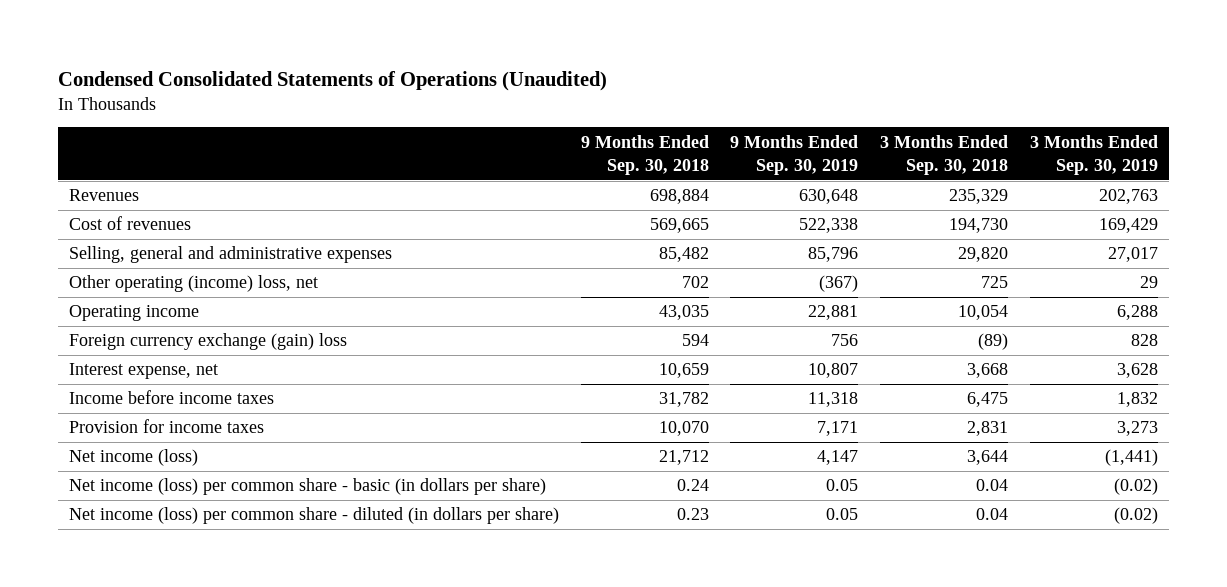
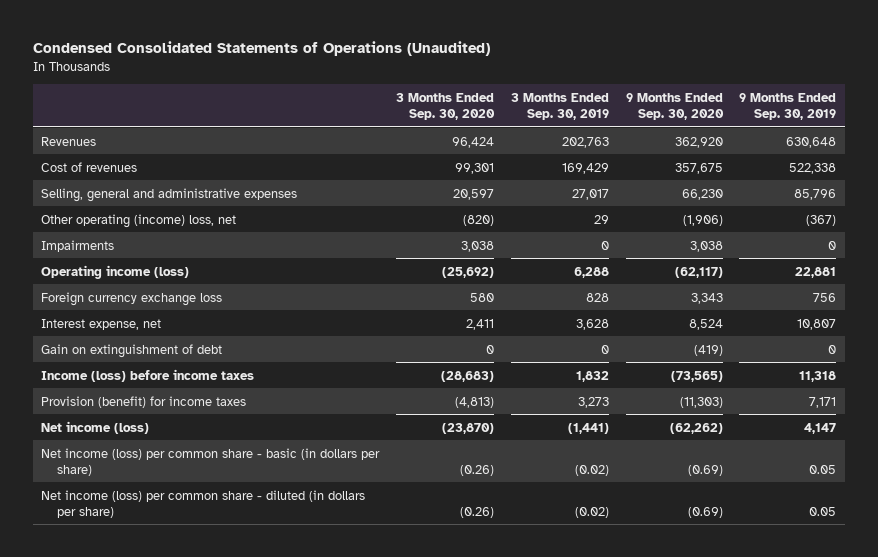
- | 9 Months Ended Sep. 30, 2018 | 9 Months Ended Sep. 30, 2019 | 3 Months Ended Sep. 30, 2018 | 3 Months Ended Sep. 30, 2019
+ | 3 Months Ended Sep. 30, 2020 | 3 Months Ended Sep. 30, 2019 | 9 Months Ended Sep. 30, 2020 | 9 Months Ended Sep. 30, 2019
- Operating income | 43,035 | 22,881 | 10,054 | 6,288
- Foreign currency exchange (gain) loss | 594 | 756 | (89) | 828
+ Impairments | 3,038 | 0 | 3,038 | 0
+ Operating income (loss) | (25,692) | 6,288 | (62,117) | 22,881
+ Foreign currency exchange loss | 580 | 828 | 3,343 | 756
- Income before income taxes | 31,782 | 11,318 | 6,475 | 1,832
- Provision for income taxes | 10,070 | 7,171 | 2,831 | 3,273
+ Gain on extinguishment of debt | 0 | 0 | (419) | 0
+ Income (loss) before income taxes | (28,683) | 1,832 | (73,565) | 11,318
+ Provision (benefit) for income taxes | (4,813) | 3,273 | (11,303) | 7,171

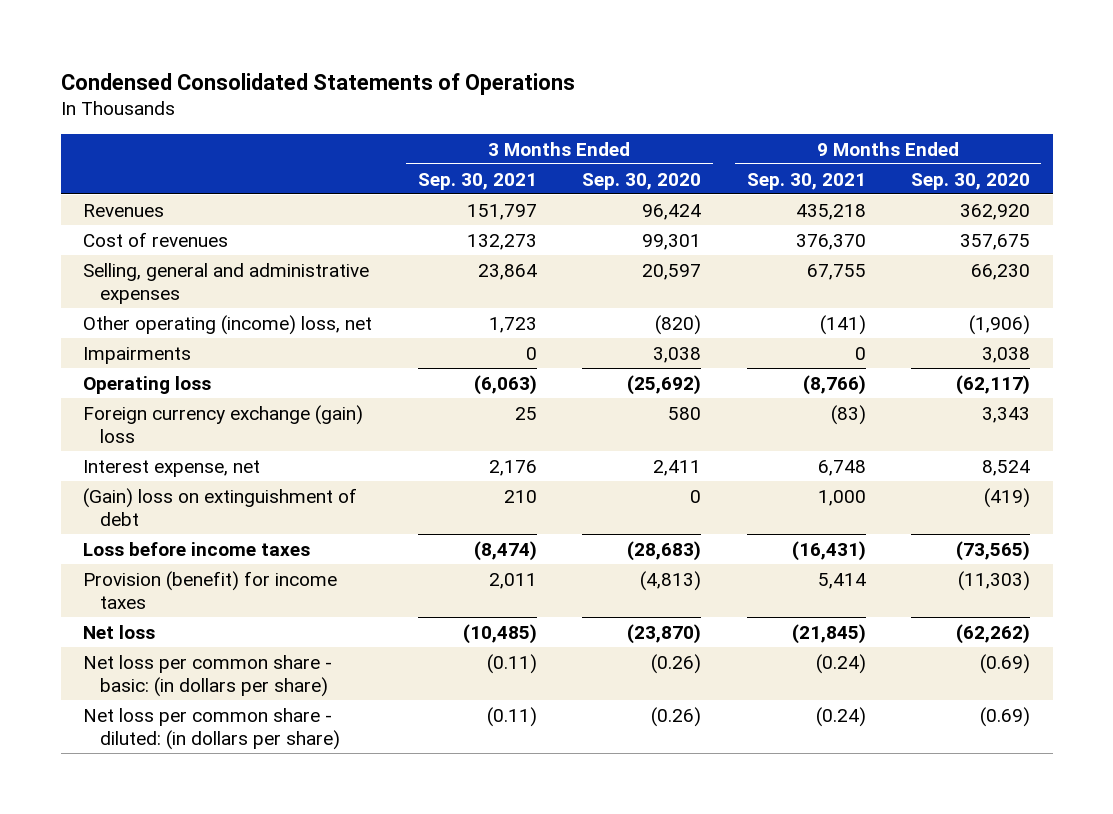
- Condensed Consolidated Statements of Operations (Unaudited)
+ Condensed Consolidated Statements of Operations
- | 3 Months Ended Sep. 30, 2020 | 3 Months Ended Sep. 30, 2019 | 9 Months Ended Sep. 30, 2020 | 9 Months Ended Sep. 30, 2019
+ | 3 Months Ended Sep. 30, 2021 | 3 Months Ended Sep. 30, 2020 | 9 Months Ended Sep. 30, 2021 | 9 Months Ended Sep. 30, 2020
- Operating income (loss) | (25,692) | 6,288 | (62,117) | 22,881
- Foreign currency exchange loss | 580 | 828 | 3,343 | 756
+ Operating loss | (6,063) | (25,692) | (8,766) | (62,117)
+ Foreign currency exchange (gain) loss | 25 | 580 | (83) | 3,343
- Gain on extinguishment of debt | 0 | 0 | (419) | 0
- Income (loss) before income taxes | (28,683) | 1,832 | (73,565) | 11,318
+ (Gain) loss on extinguishment of debt | 210 | 0 | 1,000 | (419)
+ Loss before income taxes | (8,474) | (28,683) | (16,431) | (73,565)
- Net income (loss) | (23,870) | (1,441) | (62,262) | 4,147
- Net income (loss) per common share - basic (in dollars per share) | (0.26) | (0.02) | (0.69) | 0.05
- Net income (loss) per common share - diluted (in dollars per share) | (0.26) | (0.02) | (0.69) | 0.05
+ Net loss | (10,485) | (23,870) | (21,845) | (62,262)
+ Net loss per common share - basic: (in dollars per share) | (0.11) | (0.26) | (0.24) | (0.69)
+ Net loss per common share - diluted: (in dollars per share) | (0.11) | (0.26) | (0.24) | (0.69)

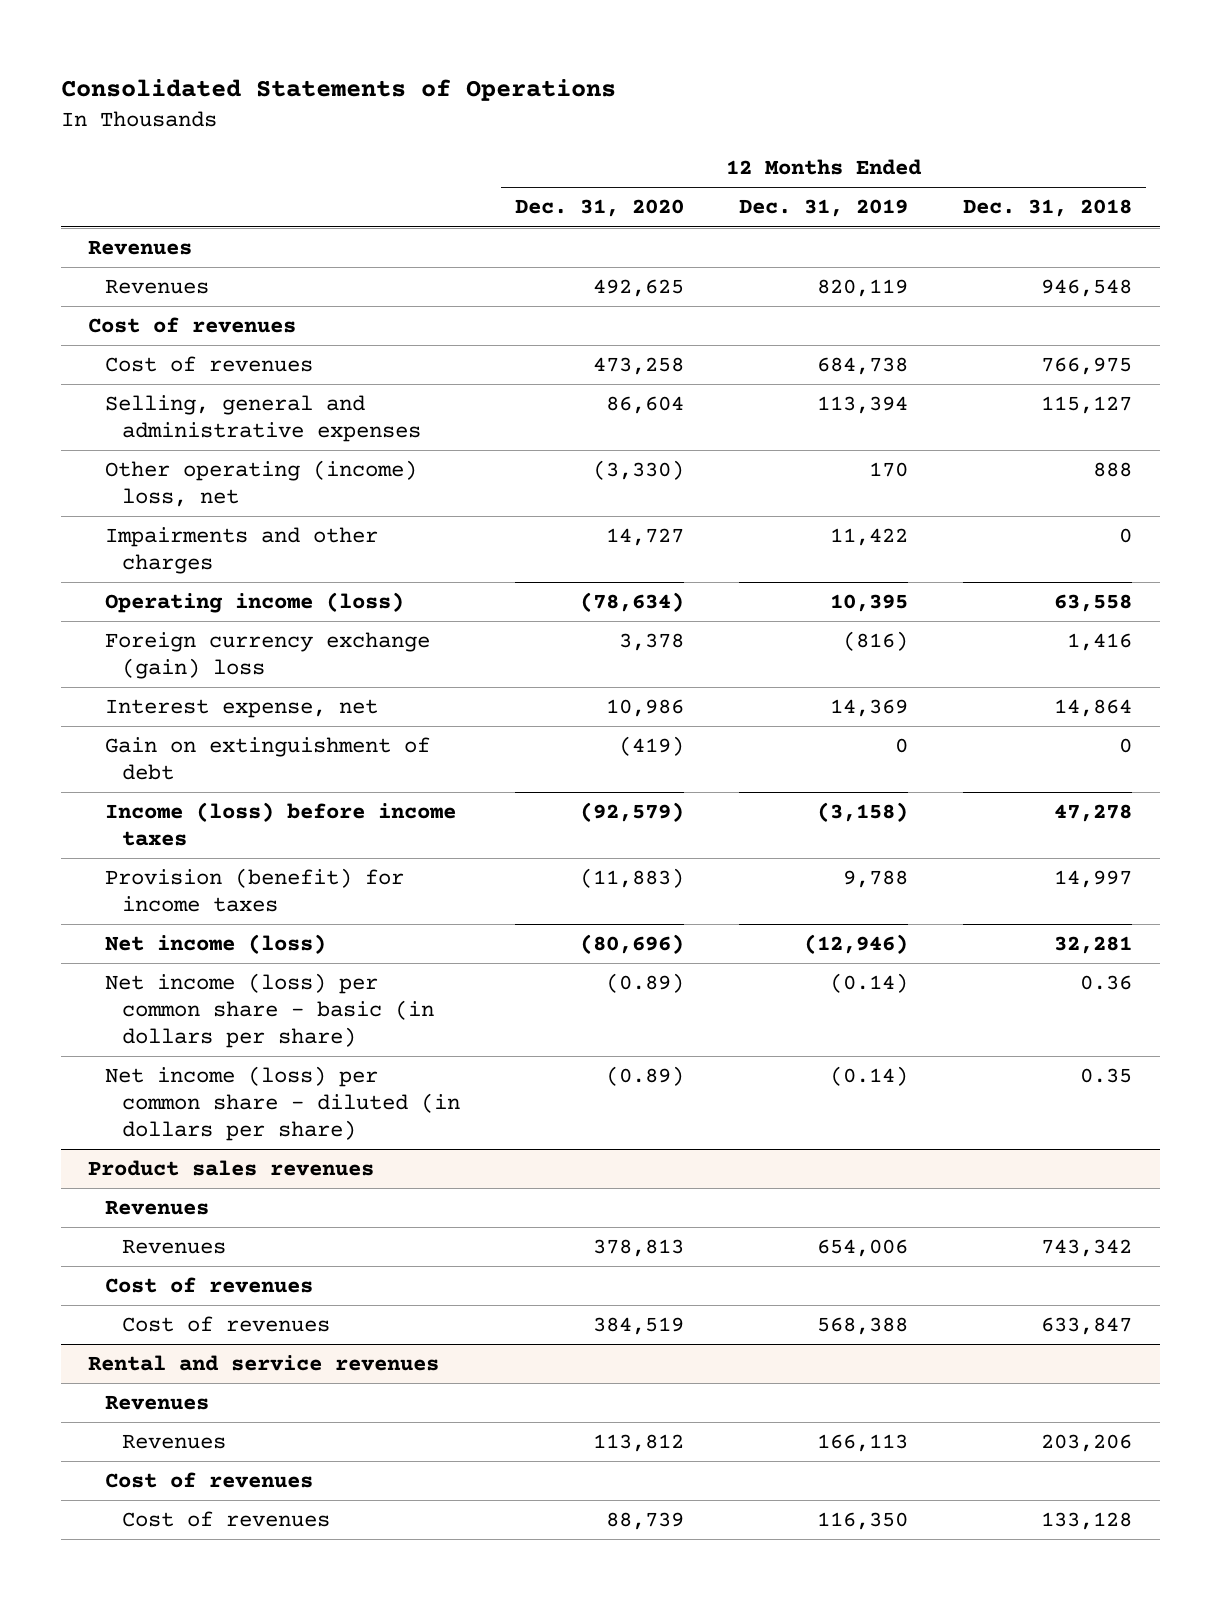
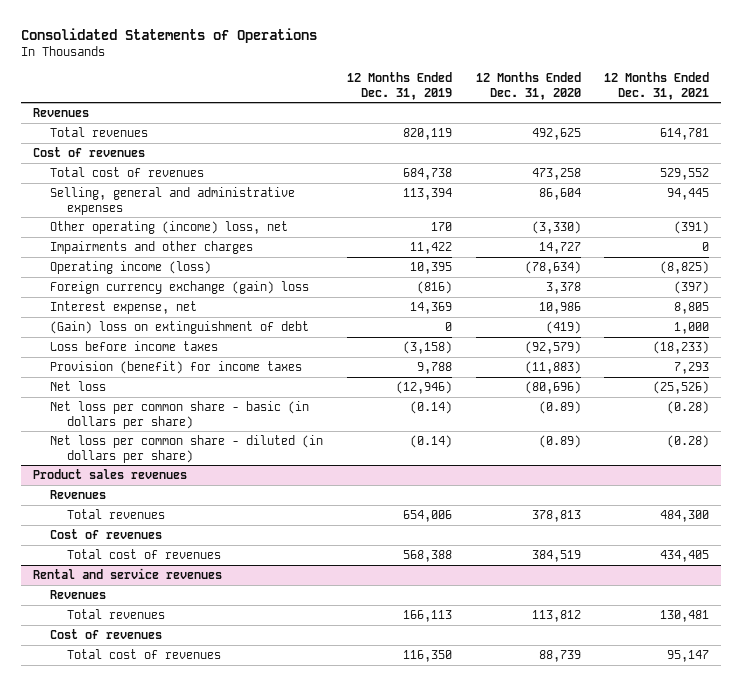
- | 12 Months Ended Dec. 31, 2020 | 12 Months Ended Dec. 31, 2019 | 12 Months Ended Dec. 31, 2018
+ | 12 Months Ended Dec. 31, 2019 | 12 Months Ended Dec. 31, 2020 | 12 Months Ended Dec. 31, 2021
- Revenues | 492,625 | 820,119 | 946,548
+ Total revenues | 820,119 | 492,625 | 614,781
- Cost of revenues | 473,258 | 684,738 | 766,975
+ Total cost of revenues | 684,738 | 473,258 | 529,552
- Gain on extinguishment of debt | (419) | 0 | 0
- Income (loss) before income taxes | (92,579) | (3,158) | 47,278
+ (Gain) loss on extinguishment of debt | 0 | (419) | 1,000
+ Loss before income taxes | (3,158) | (92,579) | (18,233)
- Net income (loss) | (80,696) | (12,946) | 32,281
- Net income (loss) per common share - basic (in dollars per share) | (0.89) | (0.14) | 0.36
- Net income (loss) per common share - diluted (in dollars per share) | (0.89) | (0.14) | 0.35
+ Net loss | (12,946) | (80,696) | (25,526)
+ Net loss per common share - basic (in dollars per share) | (0.14) | (0.89) | (0.28)
+ Net loss per common share - diluted (in dollars per share) | (0.14) | (0.89) | (0.28)
@ Product sales revenues
- Revenues | 378,813 | 654,006 | 743,342
+ Total revenues | 654,006 | 378,813 | 484,300
- Cost of revenues | 384,519 | 568,388 | 633,847
+ Total cost of revenues | 568,388 | 384,519 | 434,405
@ Rental and service revenues
- Revenues | 113,812 | 166,113 | 203,206
+ Total revenues | 166,113 | 113,812 | 130,481
- Cost of revenues | 88,739 | 116,350 | 133,128
+ Total cost of revenues | 116,350 | 88,739 | 95,147

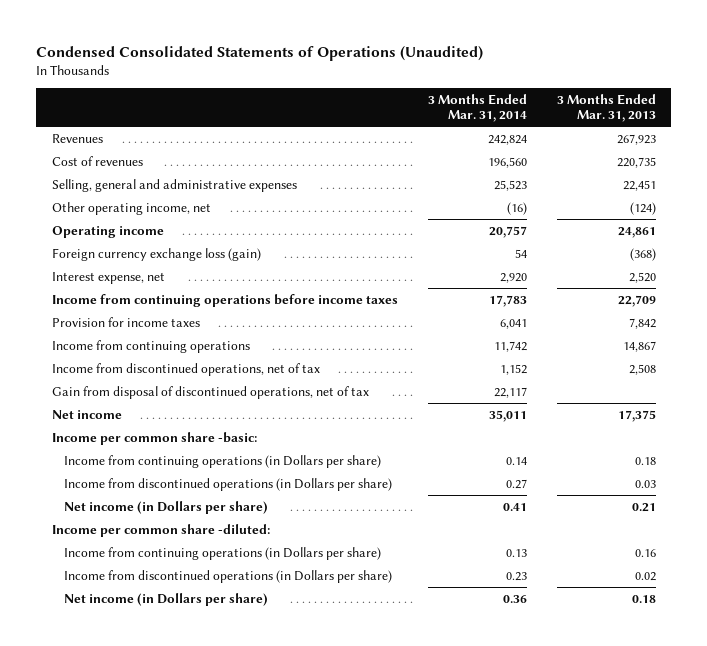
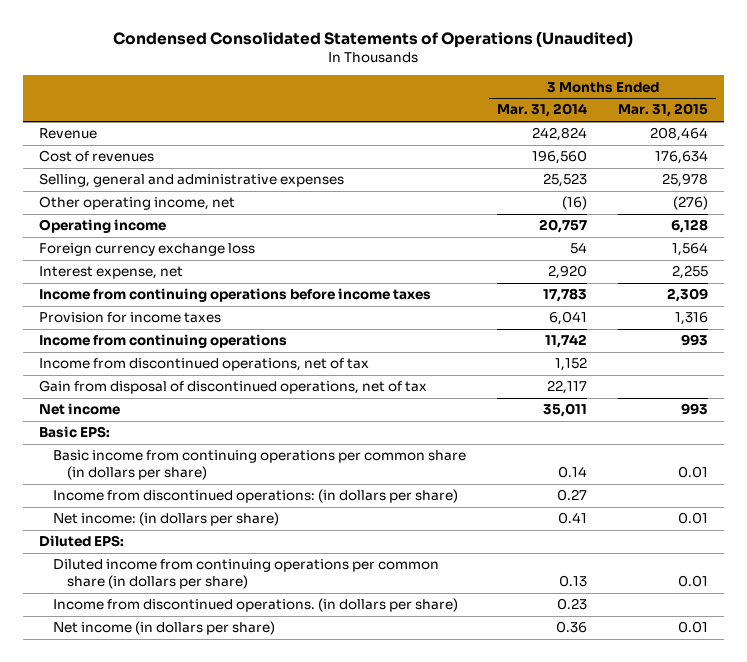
- | 3 Months Ended Mar. 31, 2014 | 3 Months Ended Mar. 31, 2013
+ | 3 Months Ended Mar. 31, 2014 | 3 Months Ended Mar. 31, 2015
- Revenues | 242,824 | 267,923
+ Revenue | 242,824 | 208,464
- Foreign currency exchange loss (gain) | 54 | (368)
+ Foreign currency exchange loss | 54 | 1,564
- Income per common share -basic:
- Income from continuing operations (in Dollars per share) | 0.14 | 0.18
- Income from discontinued operations (in Dollars per share) | 0.27 | 0.03
- Net income (in Dollars per share) | 0.41 | 0.21
- Income per common share -diluted:
- Income from continuing operations (in Dollars per share) | 0.13 | 0.16
- Income from discontinued operations (in Dollars per share) | 0.23 | 0.02
- Net income (in Dollars per share) | 0.36 | 0.18
+ Basic EPS:
+ Basic income from continuing operations per common share (in dollars per share) | 0.14 | 0.01
+ Income from discontinued operations: (in dollars per share) | 0.27 |
+ Net income: (in dollars per share) | 0.41 | 0.01
+ Diluted EPS:
+ Diluted income from continuing operations per common share (in dollars per share) | 0.13 | 0.01
+ Income from discontinued operations. (in dollars per share) | 0.23 |
+ Net income (in dollars per share) | 0.36 | 0.01

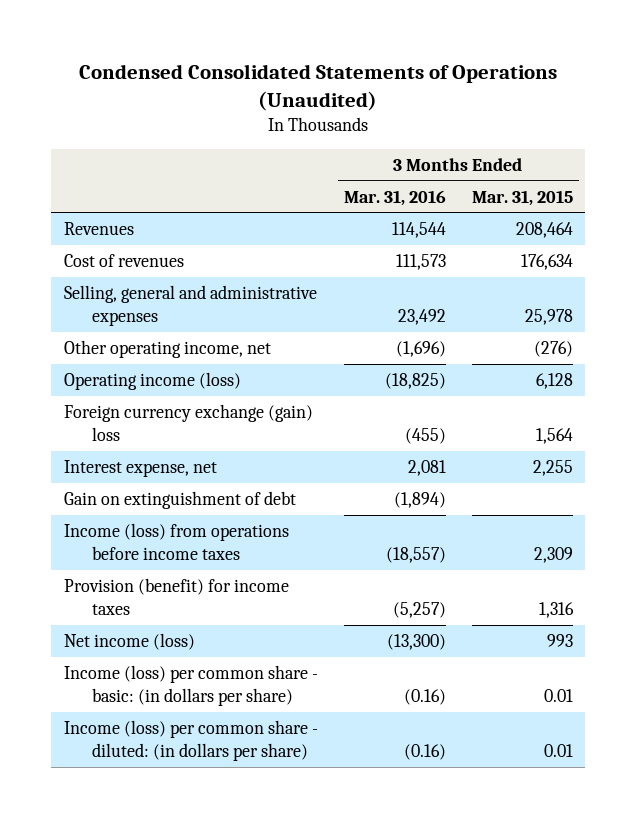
- | 3 Months Ended Mar. 31, 2014 | 3 Months Ended Mar. 31, 2015
+ | 3 Months Ended Mar. 31, 2016 | 3 Months Ended Mar. 31, 2015
- Revenue | 242,824 | 208,464
+ Revenues | 114,544 | 208,464
- Operating income | 20,757 | 6,128
- Foreign currency exchange loss | 54 | 1,564
+ Operating income (loss) | (18,825) | 6,128
+ Foreign currency exchange (gain) loss | (455) | 1,564
- Income from continuing operations before income taxes | 17,783 | 2,309
- Provision for income taxes | 6,041 | 1,316
- Income from continuing operations | 11,742 | 993
- Income from discontinued operations, net of tax | 1,152 |
- Gain from disposal of discontinued operations, net of tax | 22,117 |
- Net income | 35,011 | 993
- Basic EPS:
- Basic income from continuing operations per common share (in dollars per share) | 0.14 | 0.01
- Income from discontinued operations: (in dollars per share) | 0.27 |
- Net income: (in dollars per share) | 0.41 | 0.01
- Diluted EPS:
- Diluted income from continuing operations per common share (in dollars per share) | 0.13 | 0.01
- Income from discontinued operations. (in dollars per share) | 0.23 |
- Net income (in dollars per share) | 0.36 | 0.01
+ Gain on extinguishment of debt | (1,894) |
+ Income (loss) from operations before income taxes | (18,557) | 2,309
+ Provision (benefit) for income taxes | (5,257) | 1,316
+ Net income (loss) | (13,300) | 993
+ Income (loss) per common share - basic: (in dollars per share) | (0.16) | 0.01
+ Income (loss) per common share - diluted: (in dollars per share) | (0.16) | 0.01

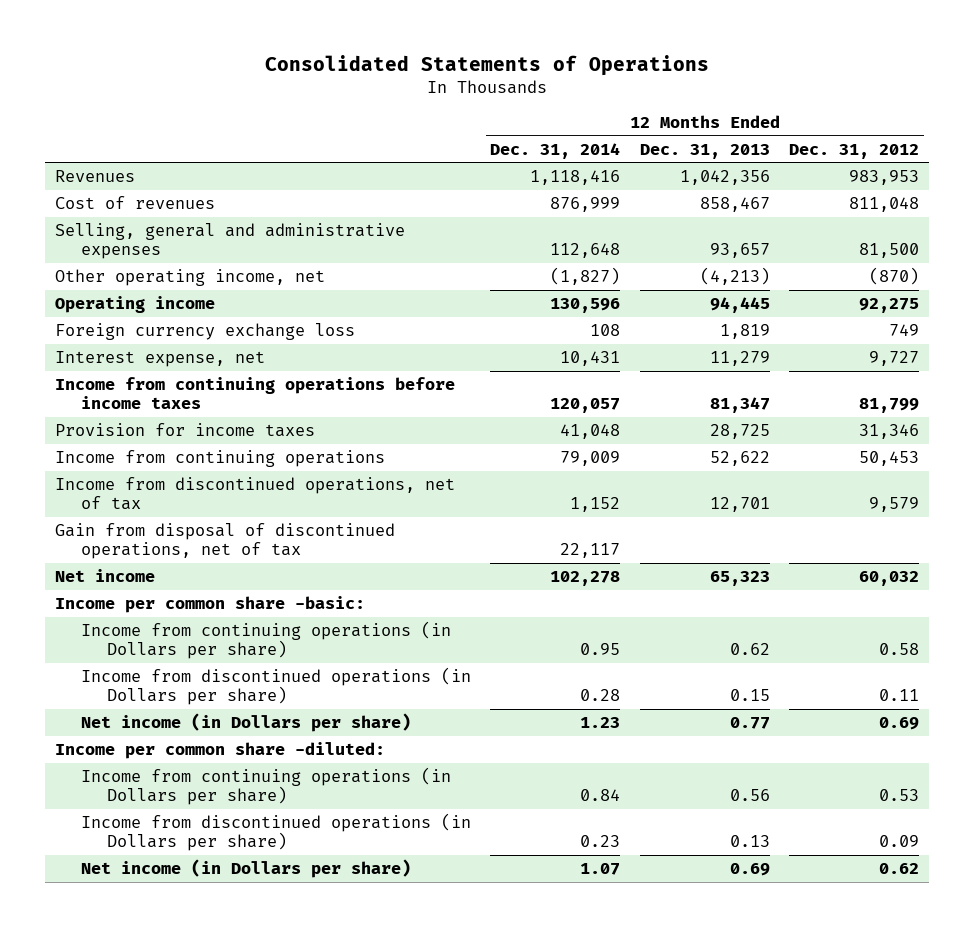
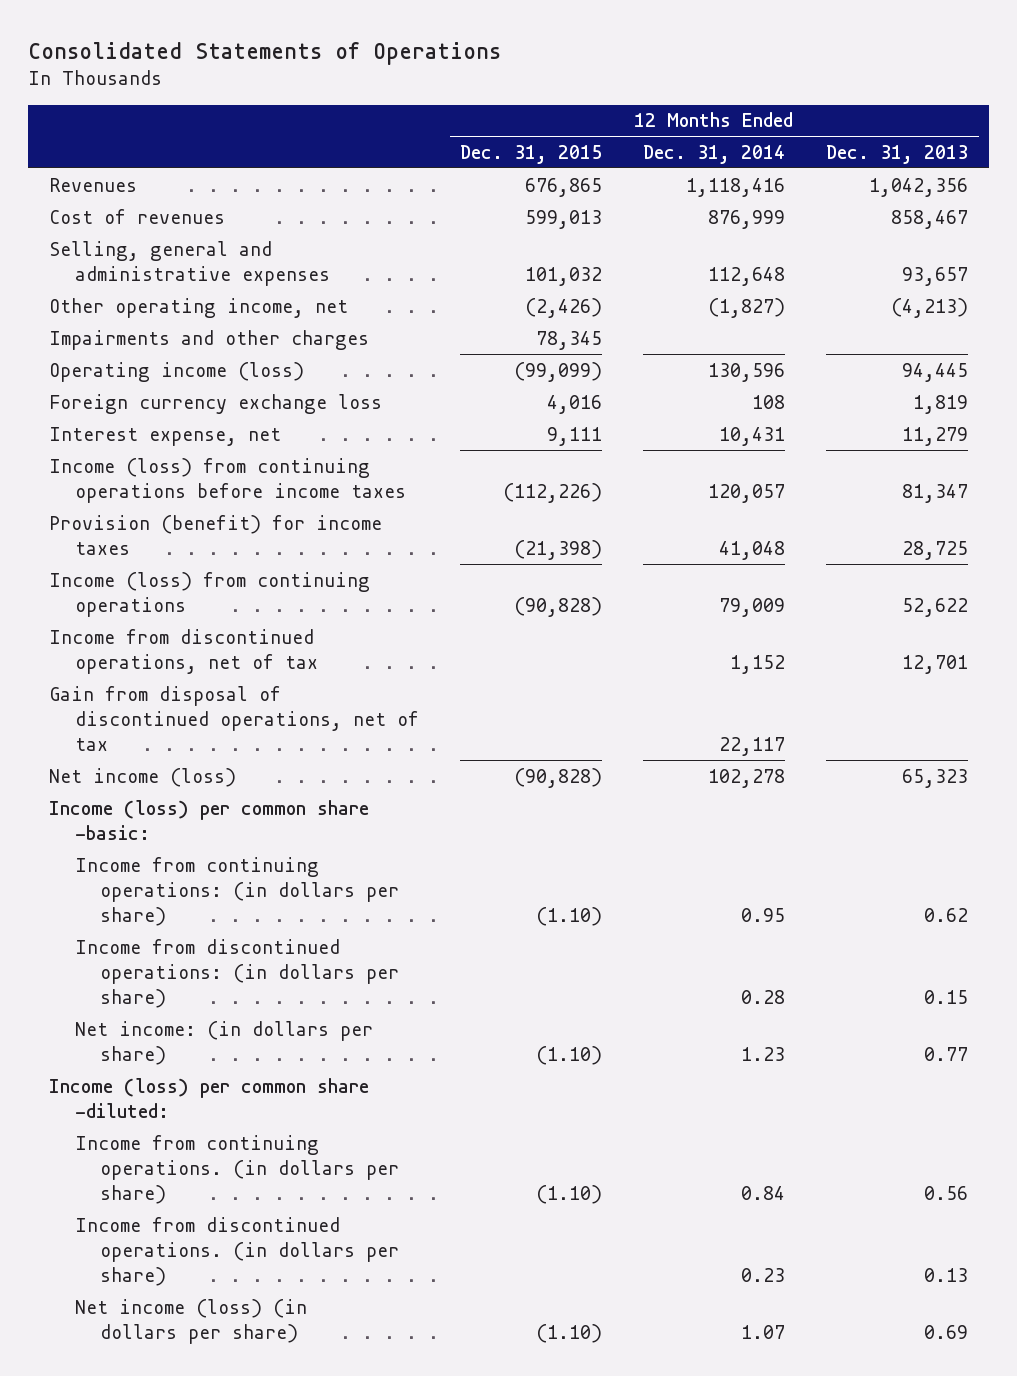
- | 12 Months Ended Dec. 31, 2014 | 12 Months Ended Dec. 31, 2013 | 12 Months Ended Dec. 31, 2012
+ | 12 Months Ended Dec. 31, 2015 | 12 Months Ended Dec. 31, 2014 | 12 Months Ended Dec. 31, 2013
- Operating income | 130,596 | 94,445 | 92,275
+ Impairments and other charges | 78,345 | |
+ Operating income (loss) | (99,099) | 130,596 | 94,445
- Income from continuing operations before income taxes | 120,057 | 81,347 | 81,799
- Provision for income taxes | 41,048 | 28,725 | 31,346
- Income from continuing operations | 79,009 | 52,622 | 50,453
+ Income (loss) from continuing operations before income taxes | (112,226) | 120,057 | 81,347
+ Provision (benefit) for income taxes | (21,398) | 41,048 | 28,725
+ Income (loss) from continuing operations | (90,828) | 79,009 | 52,622
- Net income | 102,278 | 65,323 | 60,032
- Income per common share -basic:
- Income from continuing operations (in Dollars per share) | 0.95 | 0.62 | 0.58
- Income from discontinued operations (in Dollars per share) | 0.28 | 0.15 | 0.11
- Net income (in Dollars per share) | 1.23 | 0.77 | 0.69
- Income per common share -diluted:
- Income from continuing operations (in Dollars per share) | 0.84 | 0.56 | 0.53
- Income from discontinued operations (in Dollars per share) | 0.23 | 0.13 | 0.09
- Net income (in Dollars per share) | 1.07 | 0.69 | 0.62
+ Net income (loss) | (90,828) | 102,278 | 65,323
+ Income (loss) per common share -basic:
+ Income from continuing operations: (in dollars per share) | (1.10) | 0.95 | 0.62
+ Income from discontinued operations: (in dollars per share) | | 0.28 | 0.15
+ Net income: (in dollars per share) | (1.10) | 1.23 | 0.77
+ Income (loss) per common share -diluted:
+ Income from continuing operations. (in dollars per share) | (1.10) | 0.84 | 0.56
+ Income from discontinued operations. (in dollars per share) | | 0.23 | 0.13
+ Net income (loss) (in dollars per share) | (1.10) | 1.07 | 0.69

